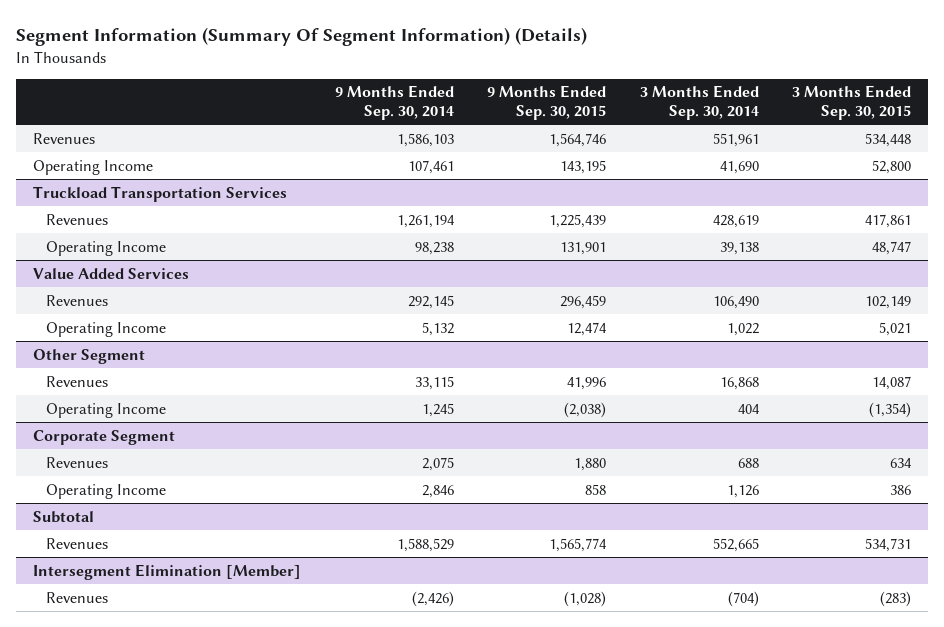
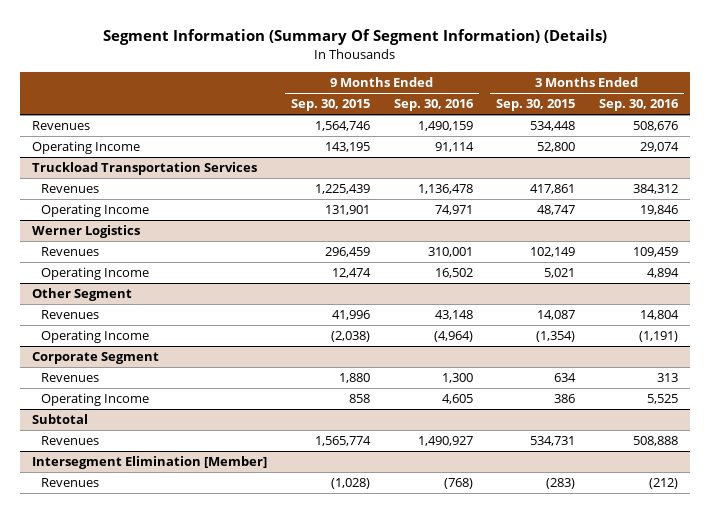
- | 9 Months Ended Sep. 30, 2014 | 9 Months Ended Sep. 30, 2015 | 3 Months Ended Sep. 30, 2014 | 3 Months Ended Sep. 30, 2015
+ | 9 Months Ended Sep. 30, 2015 | 9 Months Ended Sep. 30, 2016 | 3 Months Ended Sep. 30, 2015 | 3 Months Ended Sep. 30, 2016
- Value Added Services
+ Werner Logistics

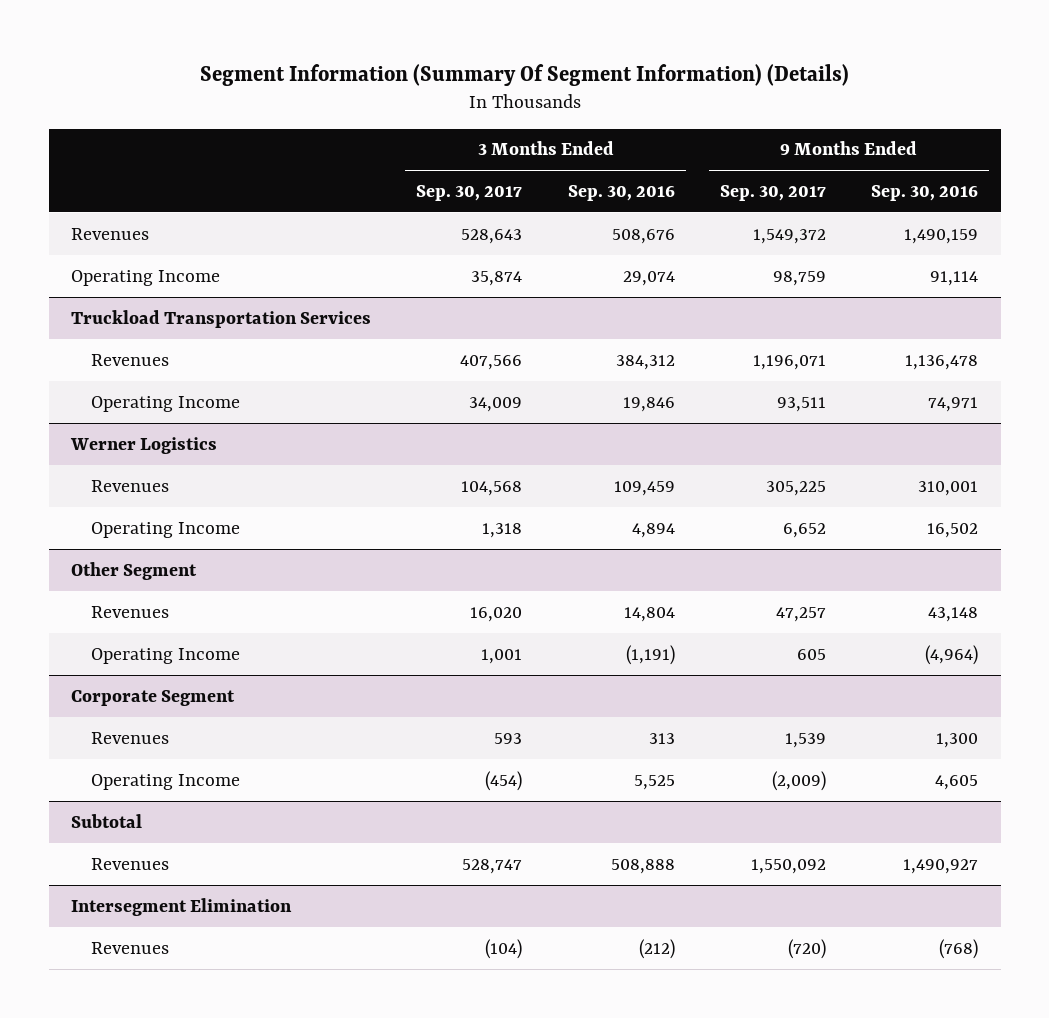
- | 9 Months Ended Sep. 30, 2015 | 9 Months Ended Sep. 30, 2016 | 3 Months Ended Sep. 30, 2015 | 3 Months Ended Sep. 30, 2016
+ | 3 Months Ended Sep. 30, 2017 | 3 Months Ended Sep. 30, 2016 | 9 Months Ended Sep. 30, 2017 | 9 Months Ended Sep. 30, 2016
- Intersegment Elimination [Member]
+ Intersegment Elimination

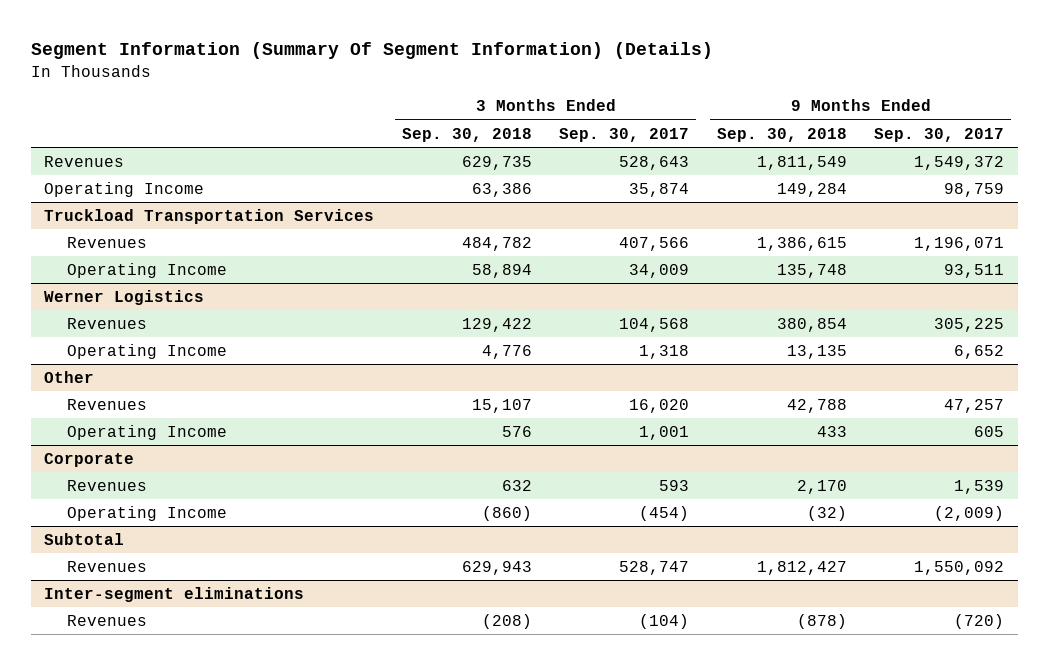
- | 3 Months Ended Sep. 30, 2017 | 3 Months Ended Sep. 30, 2016 | 9 Months Ended Sep. 30, 2017 | 9 Months Ended Sep. 30, 2016
+ | 3 Months Ended Sep. 30, 2018 | 3 Months Ended Sep. 30, 2017 | 9 Months Ended Sep. 30, 2018 | 9 Months Ended Sep. 30, 2017
- Other Segment
+ Other
- Corporate Segment
+ Corporate
- Intersegment Elimination
+ Inter-segment eliminations

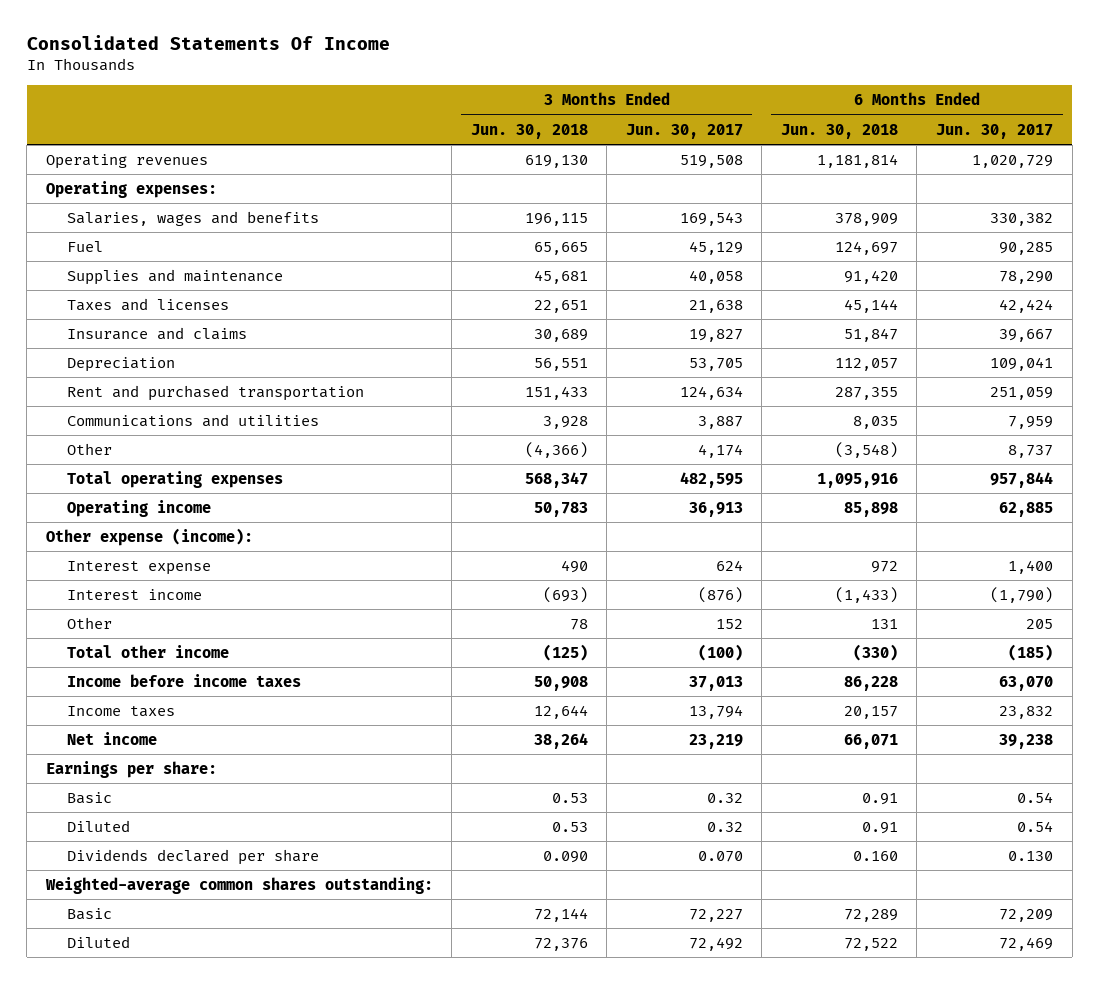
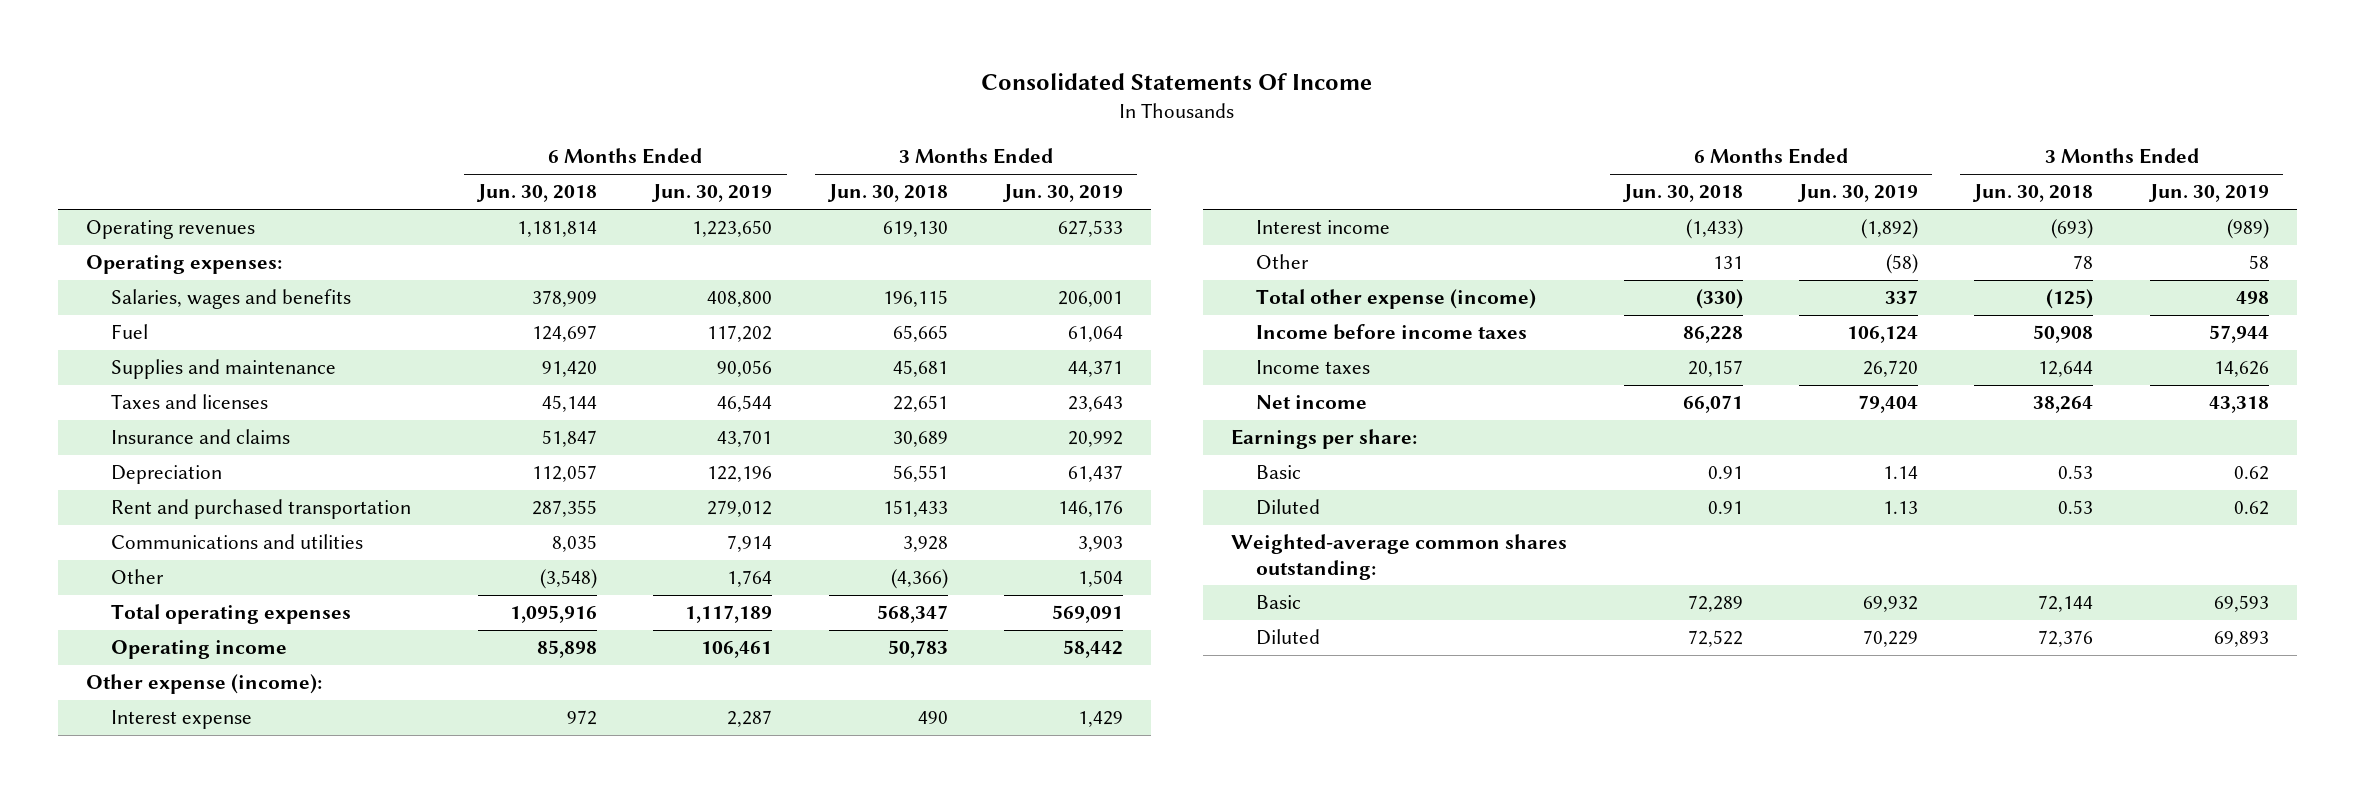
- | 3 Months Ended Jun. 30, 2018 | 3 Months Ended Jun. 30, 2017 | 6 Months Ended Jun. 30, 2018 | 6 Months Ended Jun. 30, 2017
+ | 6 Months Ended Jun. 30, 2018 | 6 Months Ended Jun. 30, 2019 | 3 Months Ended Jun. 30, 2018 | 3 Months Ended Jun. 30, 2019
- Total other income | (125) | (100) | (330) | (185)
+ Total other expense (income) | (330) | 337 | (125) | 498
- Dividends declared per share | 0.090 | 0.070 | 0.160 | 0.130

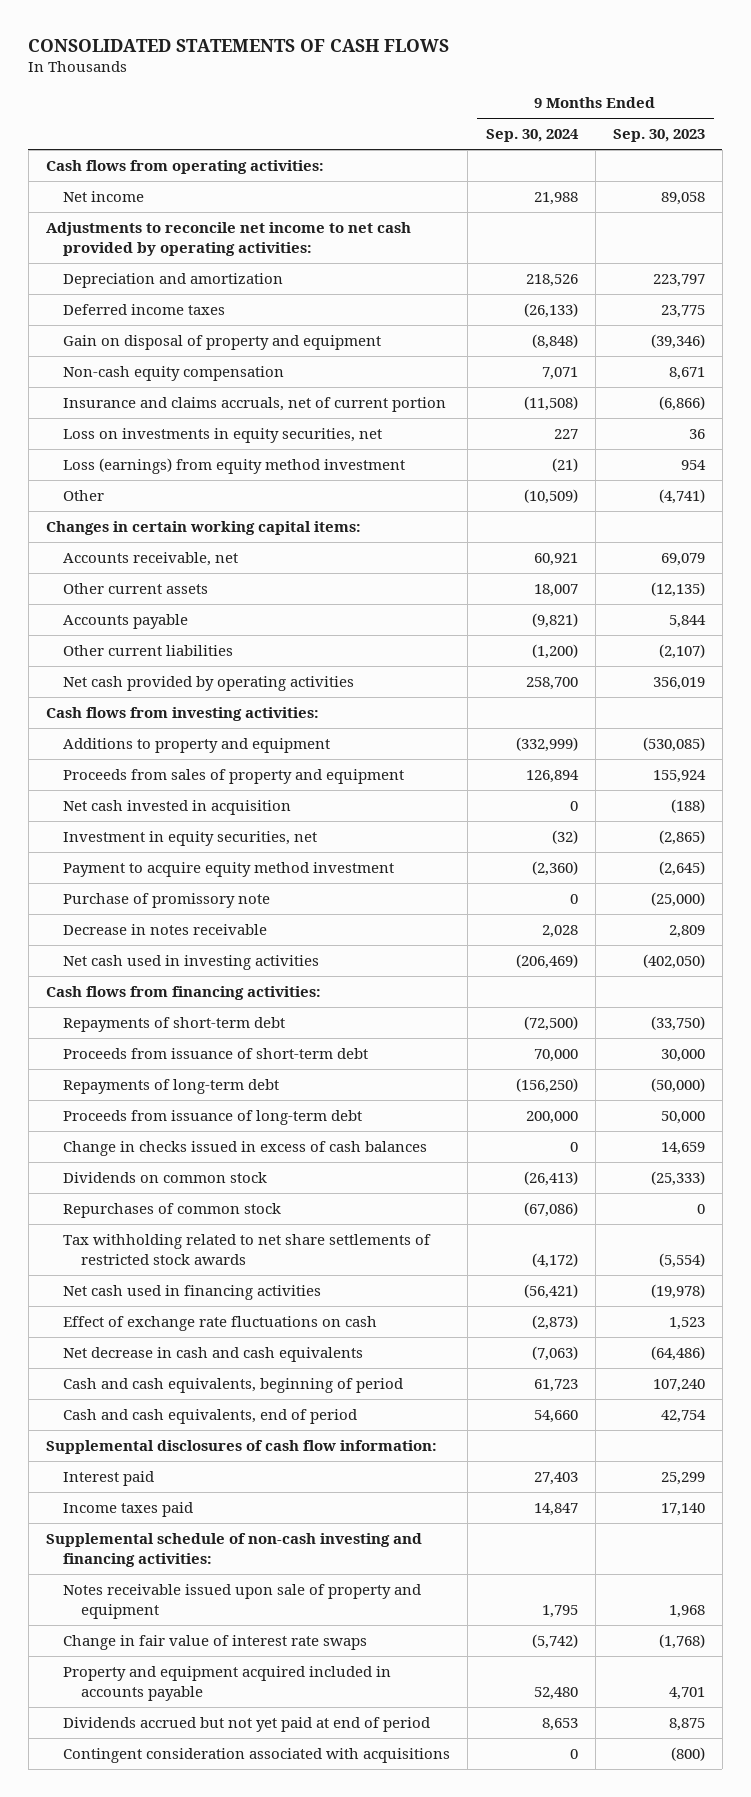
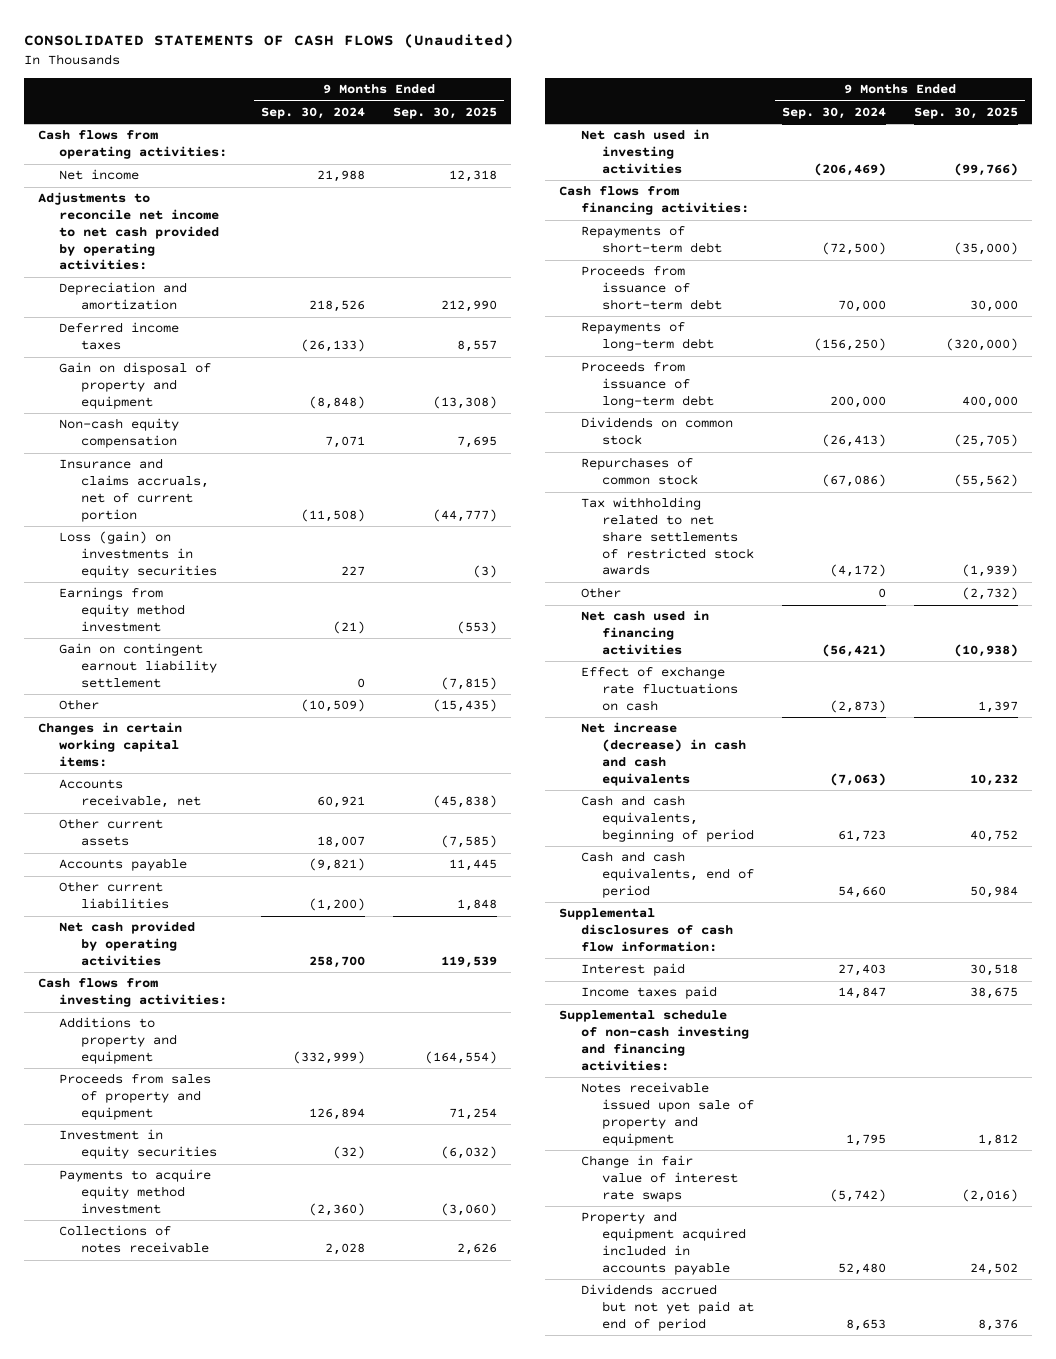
- CONSOLIDATED STATEMENTS OF CASH FLOWS
+ CONSOLIDATED STATEMENTS OF CASH FLOWS (Unaudited)
- | 9 Months Ended Sep. 30, 2024 | 9 Months Ended Sep. 30, 2023
+ | 9 Months Ended Sep. 30, 2024 | 9 Months Ended Sep. 30, 2025
- Loss on investments in equity securities, net | 227 | 36
- Loss (earnings) from equity method investment | (21) | 954
+ Loss (gain) on investments in equity securities | 227 | (3)
+ Earnings from equity method investment | (21) | (553)
+ Gain on contingent earnout liability settlement | 0 | (7,815)
- Net cash invested in acquisition | 0 | (188)
- Investment in equity securities, net | (32) | (2,865)
- Payment to acquire equity method investment | (2,360) | (2,645)
- Purchase of promissory note | 0 | (25,000)
- Decrease in notes receivable | 2,028 | 2,809
+ Investment in equity securities | (32) | (6,032)
+ Payments to acquire equity method investment | (2,360) | (3,060)
+ Collections of notes receivable | 2,028 | 2,626
- Change in checks issued in excess of cash balances | 0 | 14,659
+ Other | 0 | (2,732)
- Net decrease in cash and cash equivalents | (7,063) | (64,486)
+ Net increase (decrease) in cash and cash equivalents | (7,063) | 10,232
- Contingent consideration associated with acquisitions | 0 | (800)

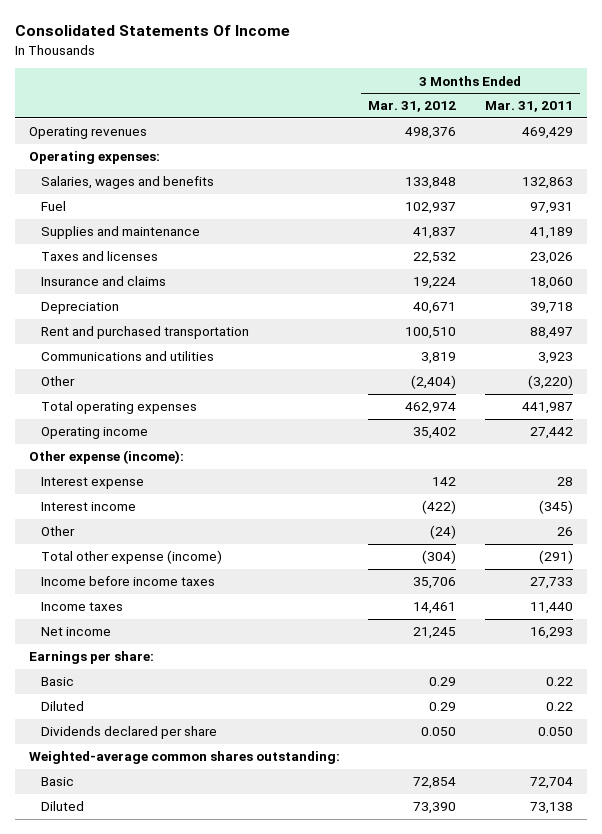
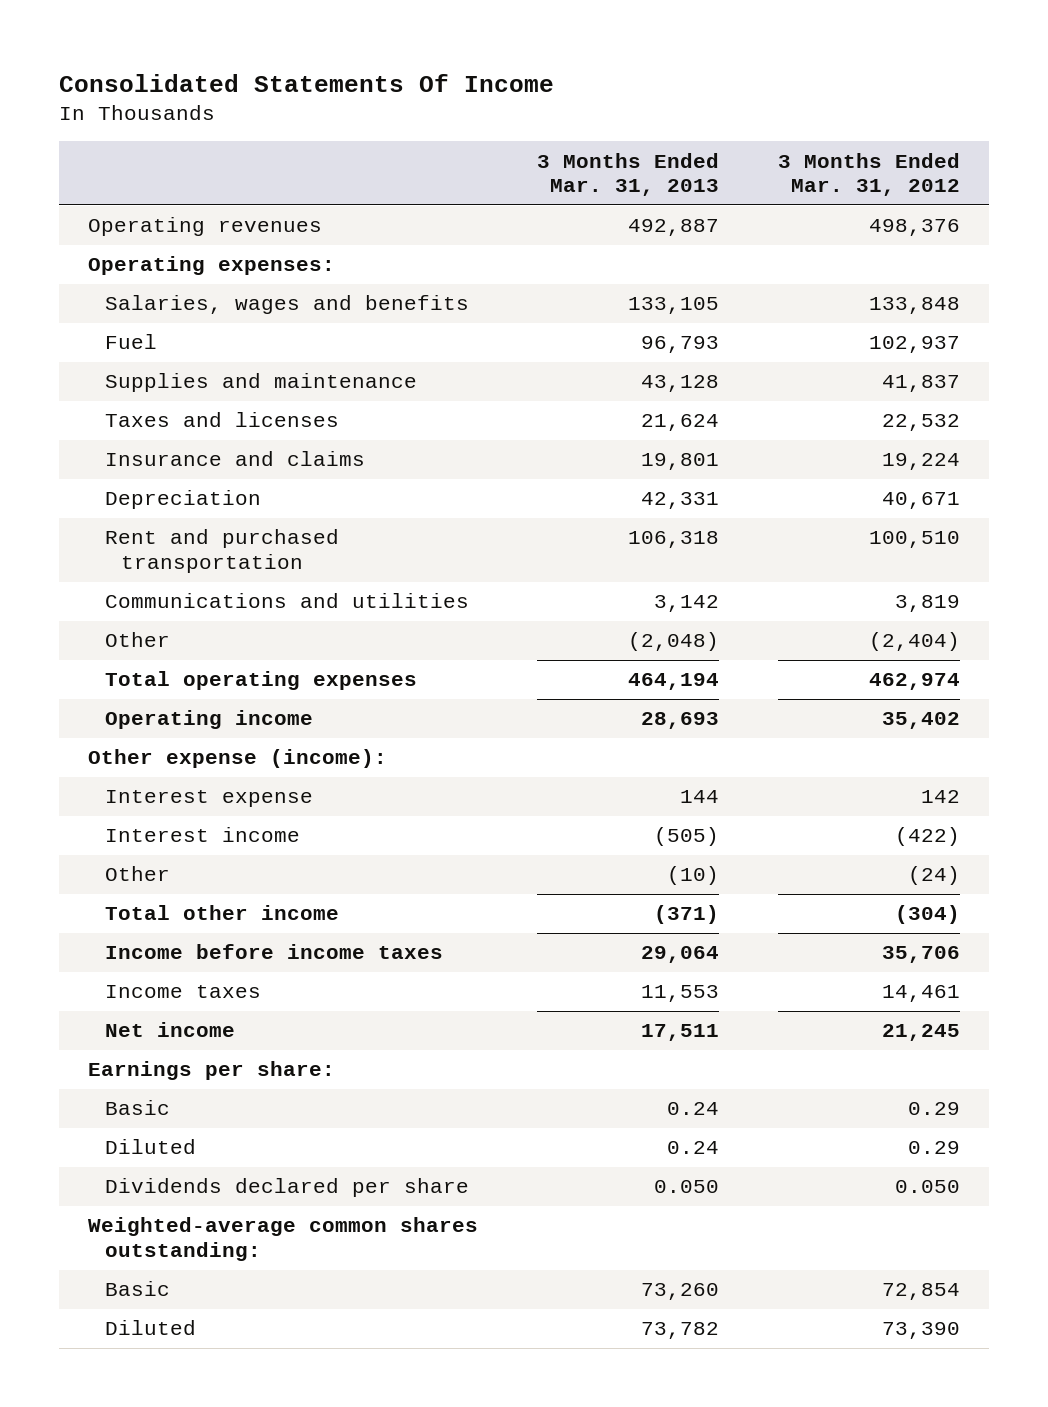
- | 3 Months Ended Mar. 31, 2012 | 3 Months Ended Mar. 31, 2011
+ | 3 Months Ended Mar. 31, 2013 | 3 Months Ended Mar. 31, 2012
- Total other expense (income) | (304) | (291)
+ Total other income | (371) | (304)

